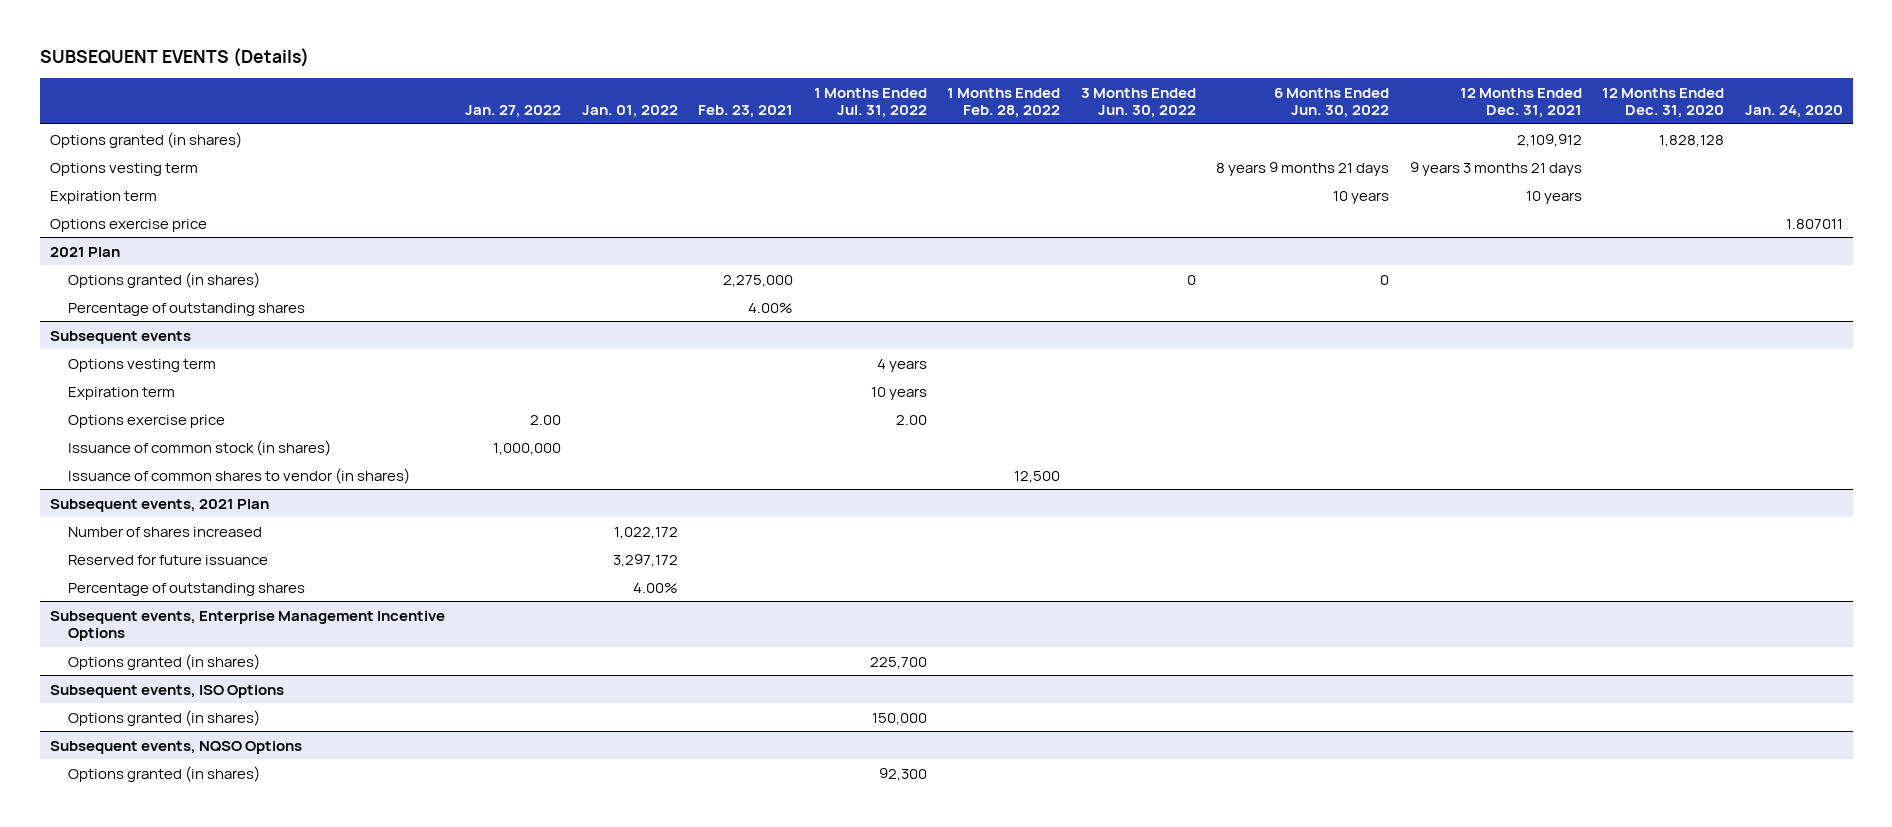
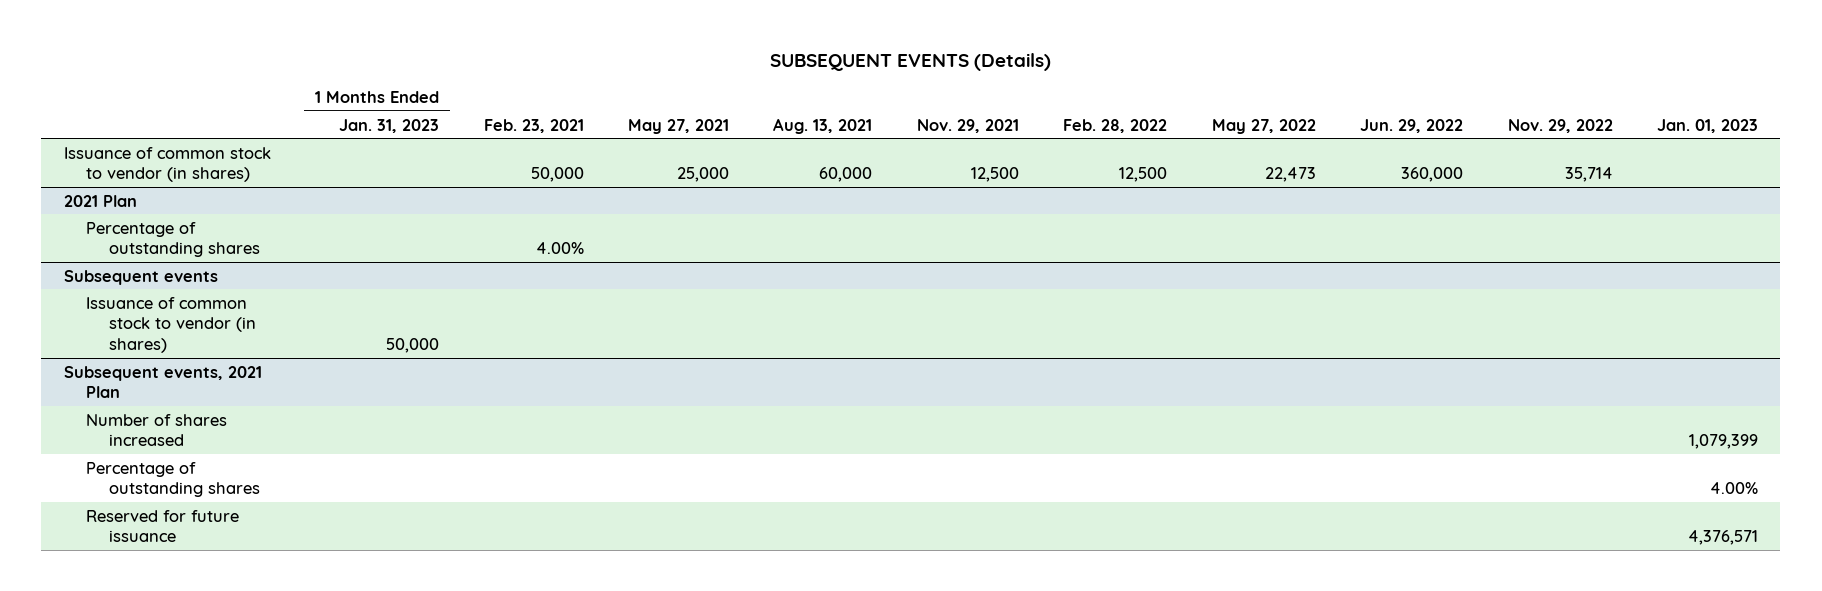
- | Jan. 27, 2022 | Jan. 01, 2022 | Feb. 23, 2021 | 1 Months Ended Jul. 31, 2022 | 1 Months Ended Feb. 28, 2022 | 3 Months Ended Jun. 30, 2022 | 6 Months Ended Jun. 30, 2022 | 12 Months Ended Dec. 31, 2021 | 12 Months Ended Dec. 31, 2020 | Jan. 24, 2020
+ | 1 Months Ended Jan. 31, 2023 | Feb. 23, 2021 | May 27, 2021 | Aug. 13, 2021 | Nov. 29, 2021 | Feb. 28, 2022 | May 27, 2022 | Jun. 29, 2022 | Nov. 29, 2022 | Jan. 01, 2023
- Options granted (in shares) | | | | | | | | 2,109,912 | 1,828,128 |
- Options vesting term | | | | | | | 8 years 9 months 21 days | 9 years 3 months 21 days | |
- Expiration term | | | | | | | 10 years | 10 years | |
- Options exercise price | | | | | | | | | | 1.807011
+ Issuance of common stock to vendor (in shares) | | 50,000 | 25,000 | 60,000 | 12,500 | 12,500 | 22,473 | 360,000 | 35,714 |
@ 2021 Plan
- Options granted (in shares) | | | 2,275,000 | | | 0 | 0 | | |
@ Subsequent events
- Options vesting term | | | | 4 years | | | | | |
- Expiration term | | | | 10 years | | | | | |
- Options exercise price | 2.00 | | | 2.00 | | | | | |
- Issuance of common stock (in shares) | 1,000,000 | | | | | | | | |
- Issuance of common shares to vendor (in shares) | | | | | 12,500 | | | | |
+ Issuance of common stock to vendor (in shares) | 50,000 | | | | | | | | |
- Subsequent events, Enterprise Management Incentive Options
- Options granted (in shares) | | | | 225,700 | | | | | |
- Subsequent events, ISO Options
- Options granted (in shares) | | | | 150,000 | | | | | |
- Subsequent events, NQSO Options
- Options granted (in shares) | | | | 92,300 | | | | | |
@ Subsequent events, 2021 Plan
moved down: Reserved for future issuance | | | | | | | | | | 4,376,571

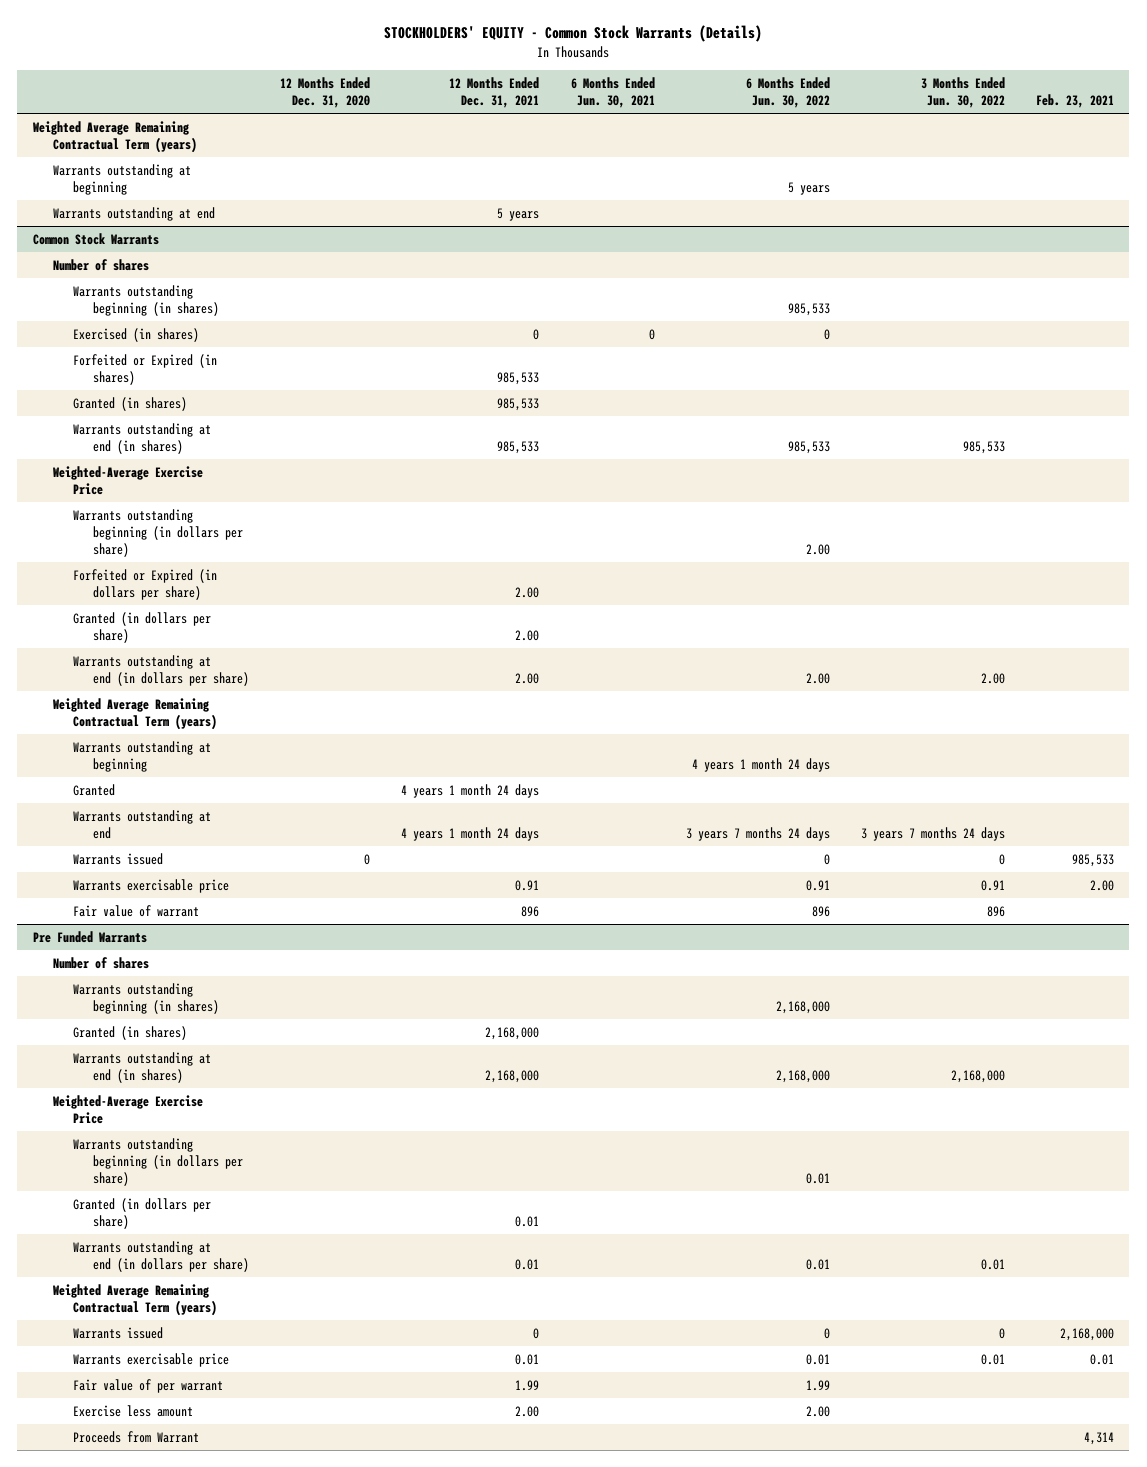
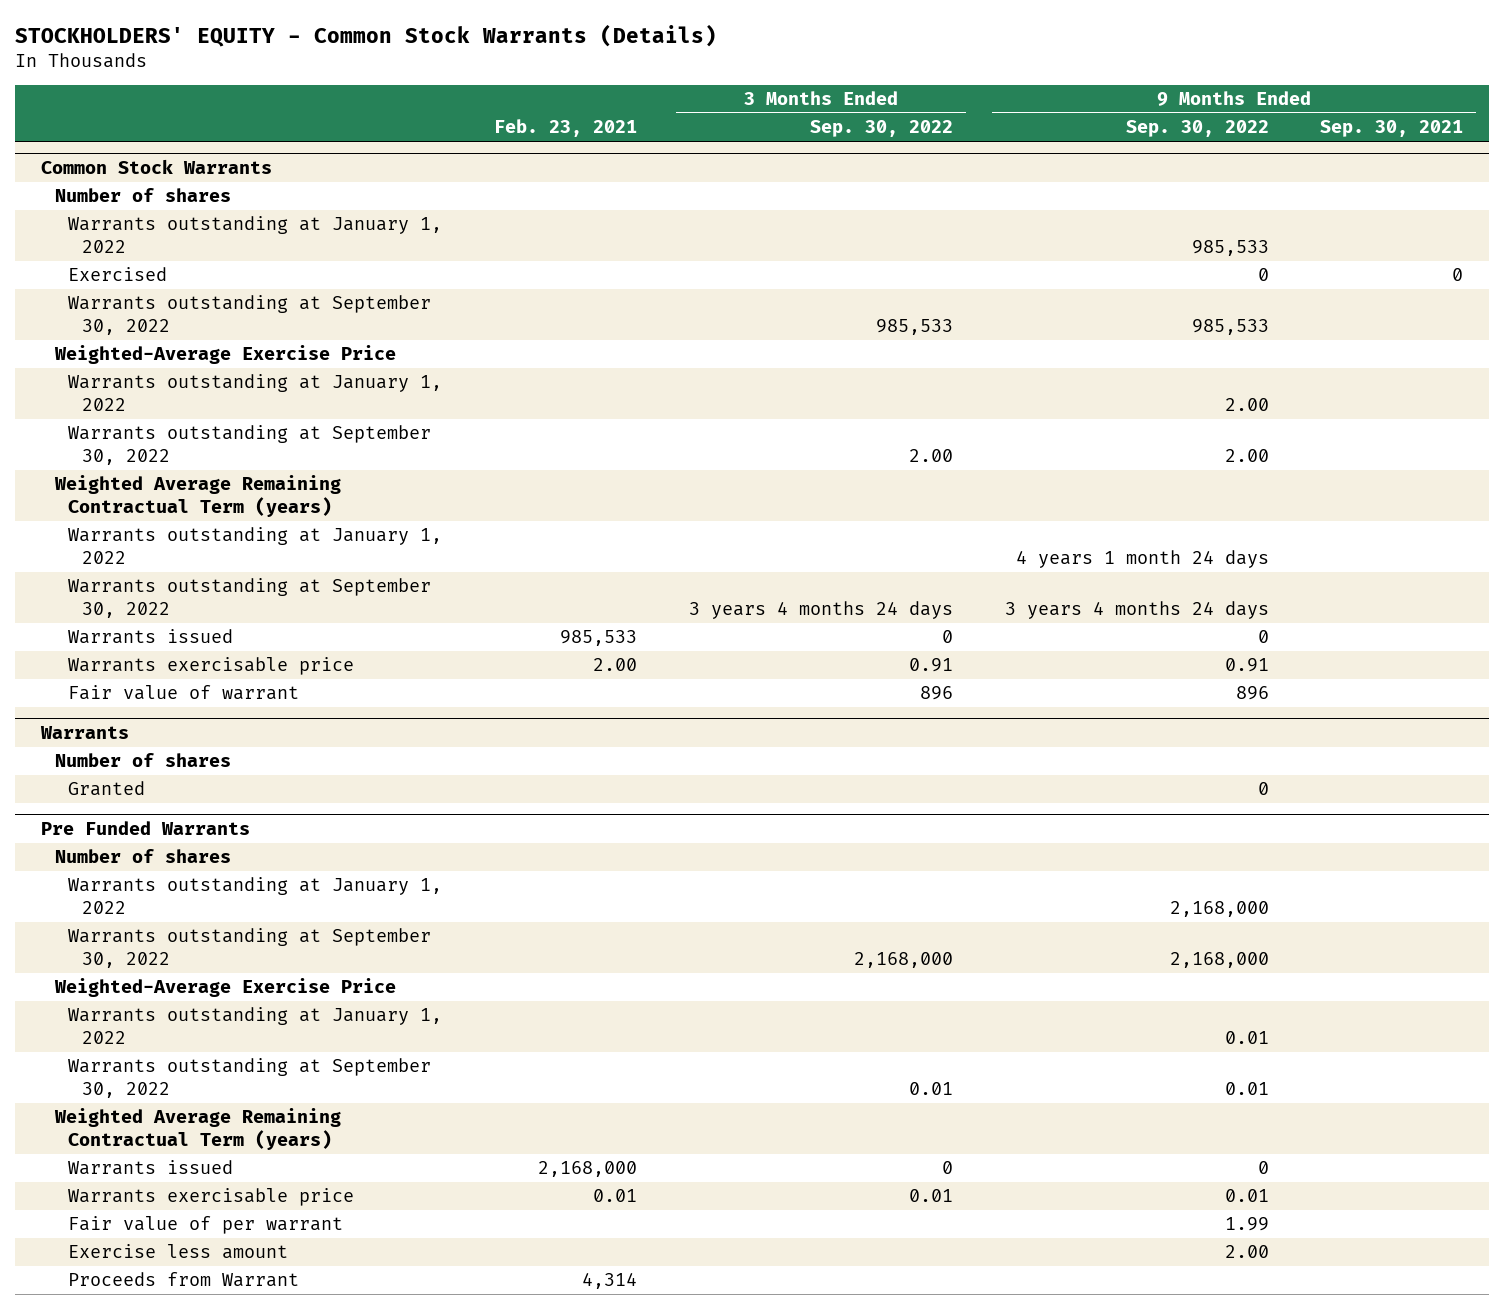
- | 12 Months Ended Dec. 31, 2020 | 12 Months Ended Dec. 31, 2021 | 6 Months Ended Jun. 30, 2021 | 6 Months Ended Jun. 30, 2022 | 3 Months Ended Jun. 30, 2022 | Feb. 23, 2021
+ | Feb. 23, 2021 | 3 Months Ended Sep. 30, 2022 | 9 Months Ended Sep. 30, 2022 | 9 Months Ended Sep. 30, 2021
- Weighted Average Remaining Contractual Term (years)
- Warrants outstanding at beginning | | | | 5 years | |
- Warrants outstanding at end | | 5 years | | | |
@ Common Stock Warrants
- Warrants outstanding beginning (in shares) | | | | 985,533 | |
- Exercised (in shares) | | 0 | 0 | 0 | |
- Forfeited or Expired (in shares) | | 985,533 | | | |
- Granted (in shares) | | 985,533 | | | |
- Warrants outstanding at end (in shares) | | 985,533 | | 985,533 | 985,533 |
+ Warrants outstanding at January 1, 2022 | | | 985,533 |
+ Exercised | | | 0 | 0
+ Warrants outstanding at September 30, 2022 | | 985,533 | 985,533 |
- Warrants outstanding beginning (in dollars per share) | | | | 2.00 | |
- Forfeited or Expired (in dollars per share) | | 2.00 | | | |
- Granted (in dollars per share) | | 2.00 | | | |
- Warrants outstanding at end (in dollars per share) | | 2.00 | | 2.00 | 2.00 |
+ Warrants outstanding at January 1, 2022 | | | 2.00 |
+ Warrants outstanding at September 30, 2022 | | 2.00 | 2.00 |
- Warrants outstanding at beginning | | | | 4 years 1 month 24 days | |
- Granted | | 4 years 1 month 24 days | | | |
- Warrants outstanding at end | | 4 years 1 month 24 days | | 3 years 7 months 24 days | 3 years 7 months 24 days |
+ Warrants outstanding at January 1, 2022 | | | 4 years 1 month 24 days |
+ Warrants outstanding at September 30, 2022 | | 3 years 4 months 24 days | 3 years 4 months 24 days |
+ Warrants
+ Number of shares
+ Granted | | | 0 |
@ Pre Funded Warrants
- Warrants outstanding beginning (in shares) | | | | 2,168,000 | |
- Granted (in shares) | | 2,168,000 | | | |
- Warrants outstanding at end (in shares) | | 2,168,000 | | 2,168,000 | 2,168,000 |
+ Warrants outstanding at January 1, 2022 | | | 2,168,000 |
+ Warrants outstanding at September 30, 2022 | | 2,168,000 | 2,168,000 |
- Warrants outstanding beginning (in dollars per share) | | | | 0.01 | |
- Granted (in dollars per share) | | 0.01 | | | |
- Warrants outstanding at end (in dollars per share) | | 0.01 | | 0.01 | 0.01 |
+ Warrants outstanding at January 1, 2022 | | | 0.01 |
+ Warrants outstanding at September 30, 2022 | | 0.01 | 0.01 |

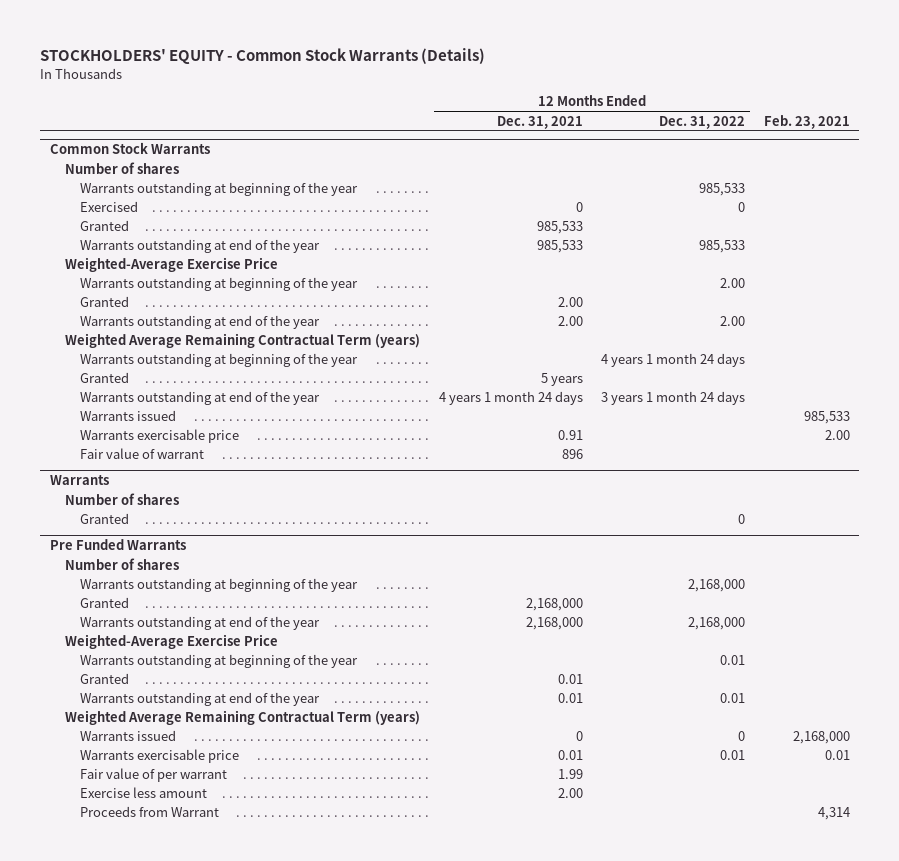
- | Feb. 23, 2021 | 3 Months Ended Sep. 30, 2022 | 9 Months Ended Sep. 30, 2022 | 9 Months Ended Sep. 30, 2021
+ | 12 Months Ended Dec. 31, 2021 | 12 Months Ended Dec. 31, 2022 | Feb. 23, 2021
@ Common Stock Warrants
- Warrants outstanding at January 1, 2022 | | | 985,533 |
+ Warrants outstanding at beginning of the year | | 985,533 |
- Warrants outstanding at September 30, 2022 | | 985,533 | 985,533 |
+ Granted | 985,533 | |
+ Warrants outstanding at end of the year | 985,533 | 985,533 |
- Warrants outstanding at January 1, 2022 | | | 2.00 |
- Warrants outstanding at September 30, 2022 | | 2.00 | 2.00 |
+ Warrants outstanding at beginning of the year | | 2.00 |
+ Granted | 2.00 | |
+ Warrants outstanding at end of the year | 2.00 | 2.00 |
- Warrants outstanding at January 1, 2022 | | | 4 years 1 month 24 days |
- Warrants outstanding at September 30, 2022 | | 3 years 4 months 24 days | 3 years 4 months 24 days |
+ Warrants outstanding at beginning of the year | | 4 years 1 month 24 days |
+ Granted | 5 years | |
+ Warrants outstanding at end of the year | 4 years 1 month 24 days | 3 years 1 month 24 days |
@ Pre Funded Warrants
- Warrants outstanding at January 1, 2022 | | | 2,168,000 |
- Warrants outstanding at September 30, 2022 | | 2,168,000 | 2,168,000 |
+ Warrants outstanding at beginning of the year | | 2,168,000 |
+ Granted | 2,168,000 | |
+ Warrants outstanding at end of the year | 2,168,000 | 2,168,000 |
- Warrants outstanding at January 1, 2022 | | | 0.01 |
- Warrants outstanding at September 30, 2022 | | 0.01 | 0.01 |
+ Warrants outstanding at beginning of the year | | 0.01 |
+ Granted | 0.01 | |
+ Warrants outstanding at end of the year | 0.01 | 0.01 |

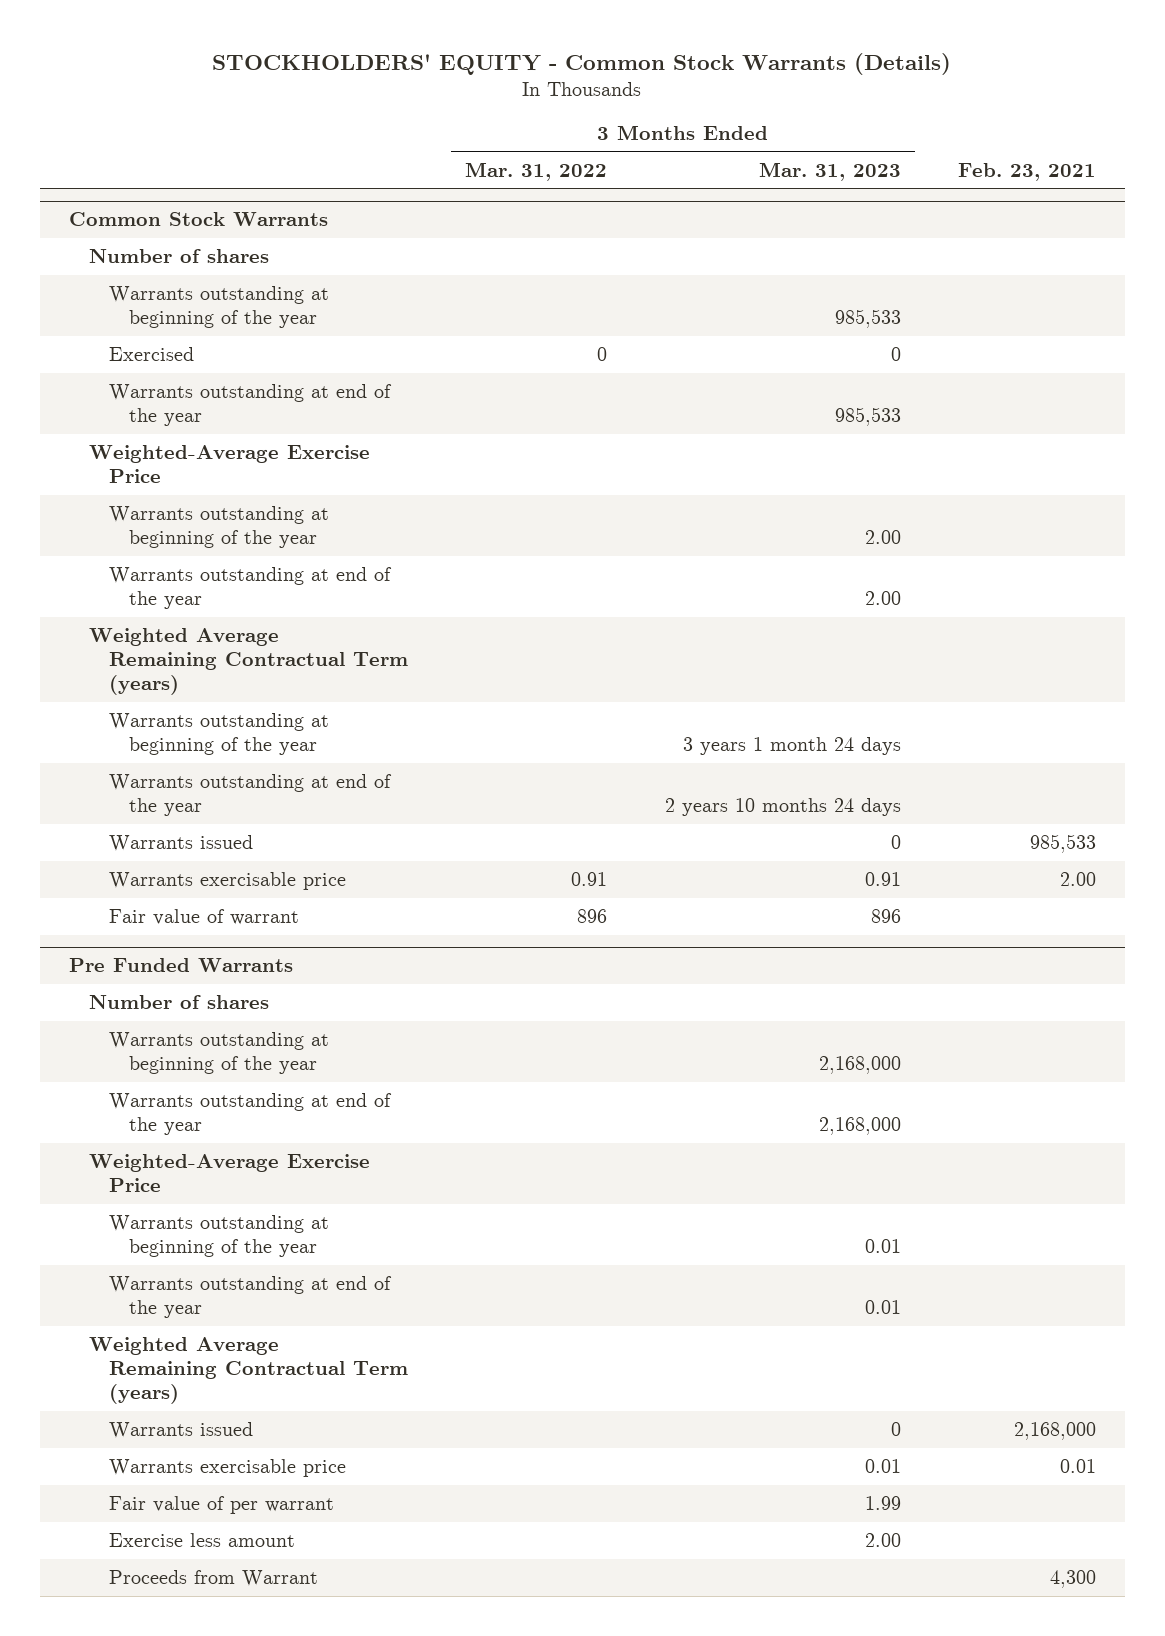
- | 12 Months Ended Dec. 31, 2021 | 12 Months Ended Dec. 31, 2022 | Feb. 23, 2021
+ | 3 Months Ended Mar. 31, 2022 | 3 Months Ended Mar. 31, 2023 | Feb. 23, 2021
@ Common Stock Warrants
- Granted | 985,533 | |
- Granted | 2.00 | |
- Granted | 5 years | |
- Warrants
- Number of shares
- Granted | | 0 |
@ Pre Funded Warrants
- Granted | 2,168,000 | |
- Granted | 0.01 | |
- Proceeds from Warrant | | | 4,314
+ Proceeds from Warrant | | | 4,300

